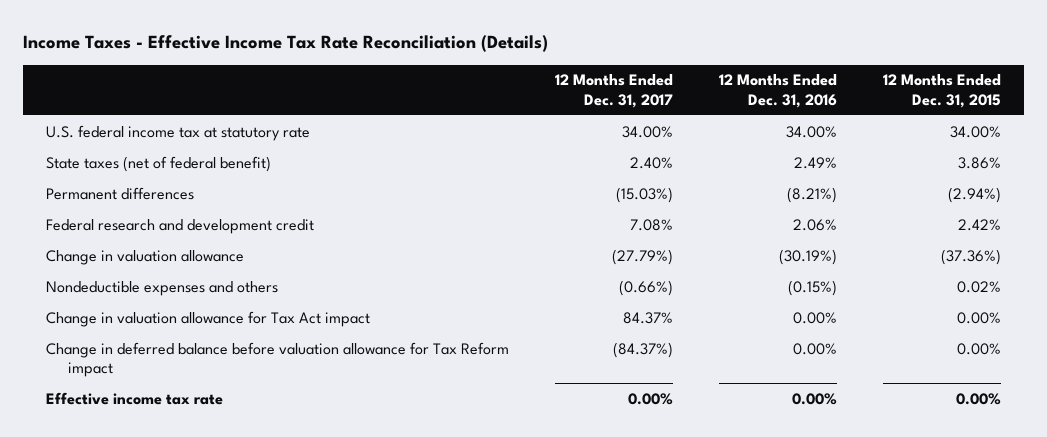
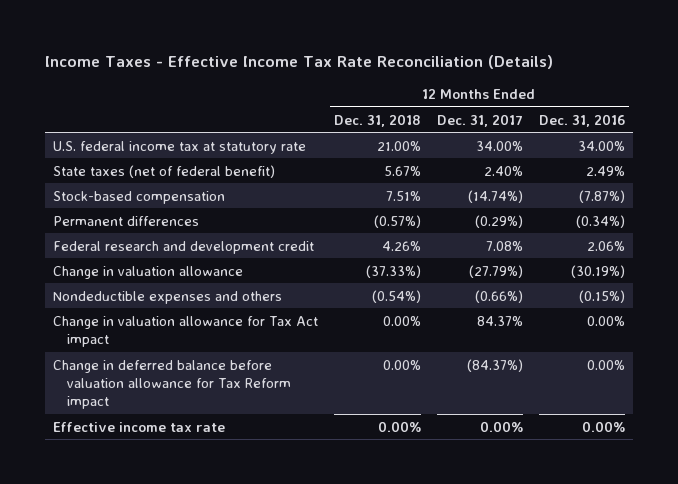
- | 12 Months Ended Dec. 31, 2017 | 12 Months Ended Dec. 31, 2016 | 12 Months Ended Dec. 31, 2015
+ | 12 Months Ended Dec. 31, 2018 | 12 Months Ended Dec. 31, 2017 | 12 Months Ended Dec. 31, 2016
- Permanent differences | (15.03%) | (8.21%) | (2.94%)
+ Stock-based compensation | 7.51% | (14.74%) | (7.87%)
+ Permanent differences | (0.57%) | (0.29%) | (0.34%)

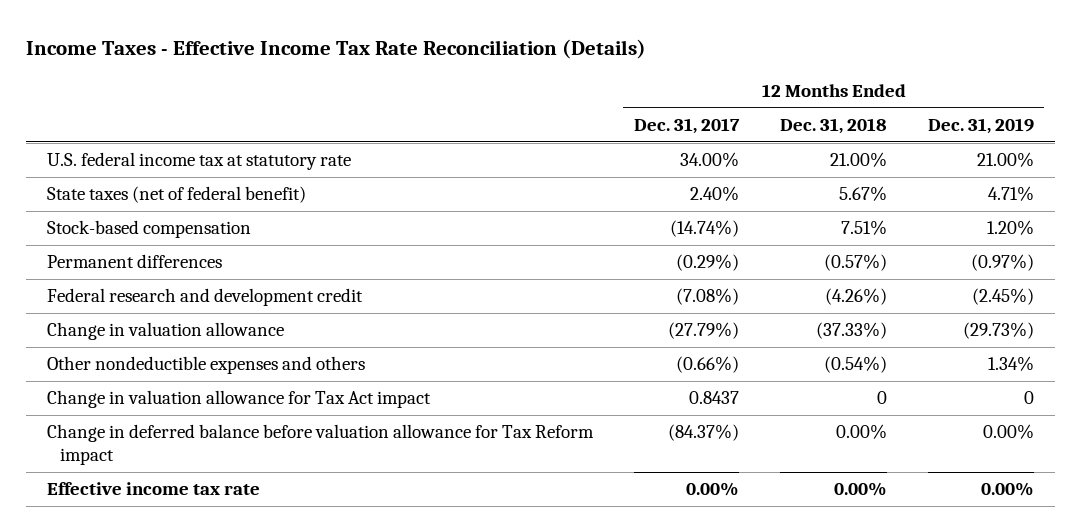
- | 12 Months Ended Dec. 31, 2018 | 12 Months Ended Dec. 31, 2017 | 12 Months Ended Dec. 31, 2016
+ | 12 Months Ended Dec. 31, 2017 | 12 Months Ended Dec. 31, 2018 | 12 Months Ended Dec. 31, 2019
- Federal research and development credit | 4.26% | 7.08% | 2.06%
+ Federal research and development credit | (7.08%) | (4.26%) | (2.45%)
- Nondeductible expenses and others | (0.54%) | (0.66%) | (0.15%)
- Change in valuation allowance for Tax Act impact | 0.00% | 84.37% | 0.00%
+ Other nondeductible expenses and others | (0.66%) | (0.54%) | 1.34%
+ Change in valuation allowance for Tax Act impact | 0.8437 | 0 | 0

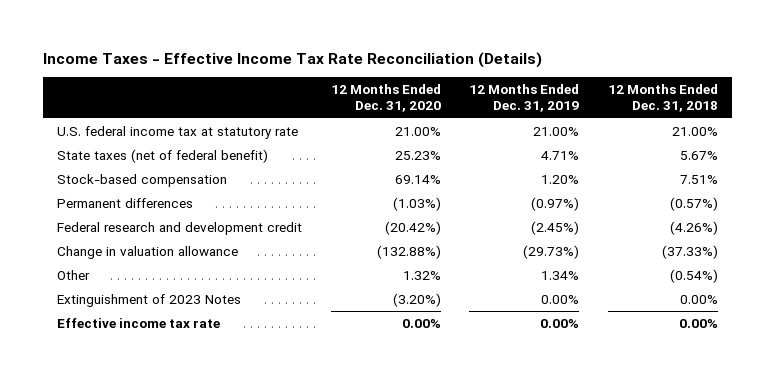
- | 12 Months Ended Dec. 31, 2017 | 12 Months Ended Dec. 31, 2018 | 12 Months Ended Dec. 31, 2019
+ | 12 Months Ended Dec. 31, 2020 | 12 Months Ended Dec. 31, 2019 | 12 Months Ended Dec. 31, 2018
- Other nondeductible expenses and others | (0.66%) | (0.54%) | 1.34%
- Change in valuation allowance for Tax Act impact | 0.8437 | 0 | 0
- Change in deferred balance before valuation allowance for Tax Reform impact | (84.37%) | 0.00% | 0.00%
+ Other | 1.32% | 1.34% | (0.54%)
+ Extinguishment of 2023 Notes | (3.20%) | 0.00% | 0.00%

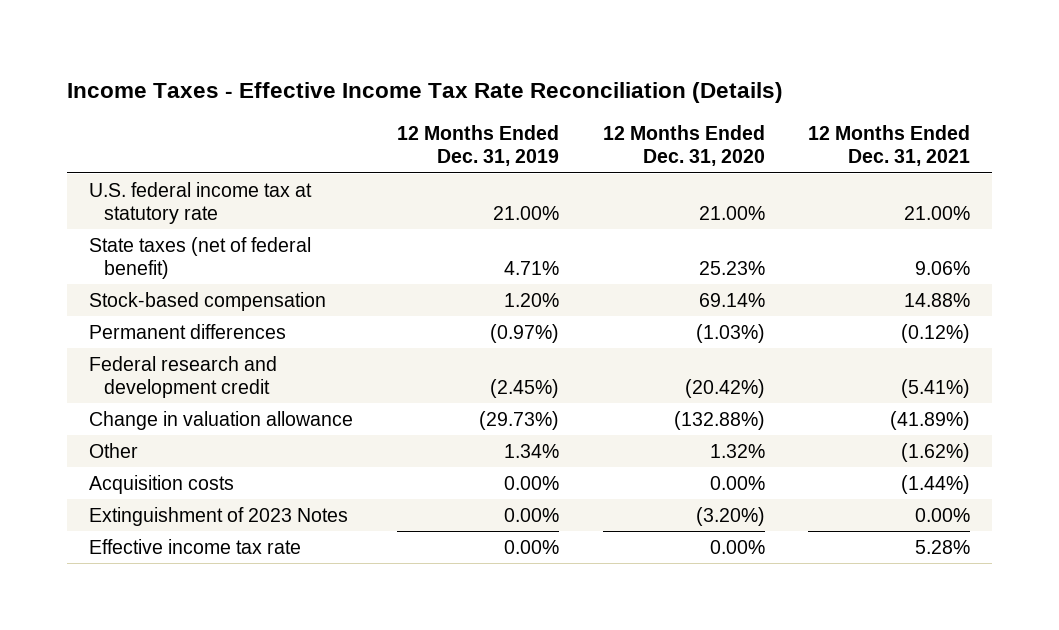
- | 12 Months Ended Dec. 31, 2020 | 12 Months Ended Dec. 31, 2019 | 12 Months Ended Dec. 31, 2018
+ | 12 Months Ended Dec. 31, 2019 | 12 Months Ended Dec. 31, 2020 | 12 Months Ended Dec. 31, 2021
+ Acquisition costs | 0.00% | 0.00% | (1.44%)

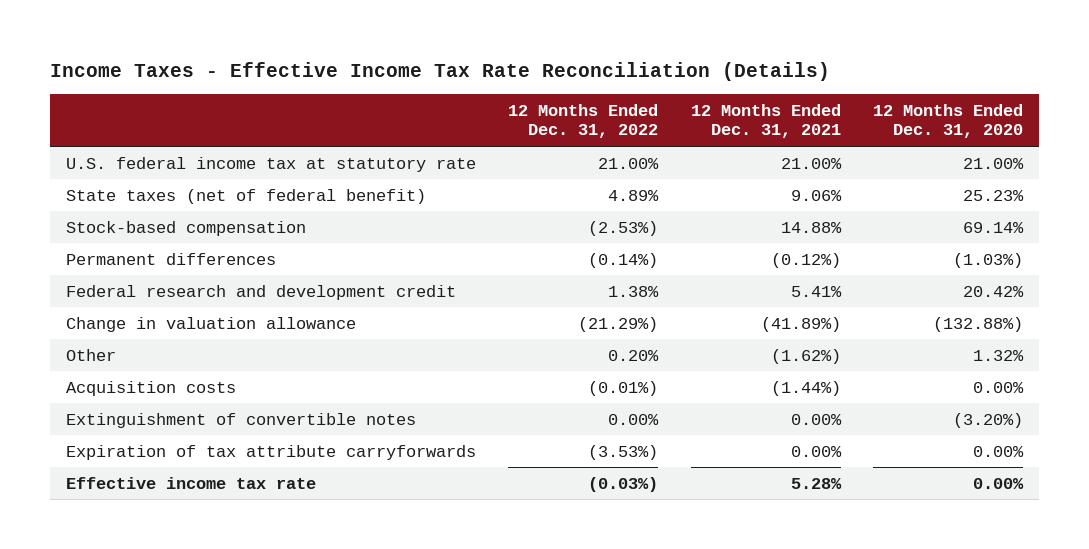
- | 12 Months Ended Dec. 31, 2019 | 12 Months Ended Dec. 31, 2020 | 12 Months Ended Dec. 31, 2021
+ | 12 Months Ended Dec. 31, 2022 | 12 Months Ended Dec. 31, 2021 | 12 Months Ended Dec. 31, 2020
- Federal research and development credit | (2.45%) | (20.42%) | (5.41%)
+ Federal research and development credit | 1.38% | 5.41% | 20.42%
- Extinguishment of 2023 Notes | 0.00% | (3.20%) | 0.00%
+ Extinguishment of convertible notes | 0.00% | 0.00% | (3.20%)
+ Expiration of tax attribute carryforwards | (3.53%) | 0.00% | 0.00%

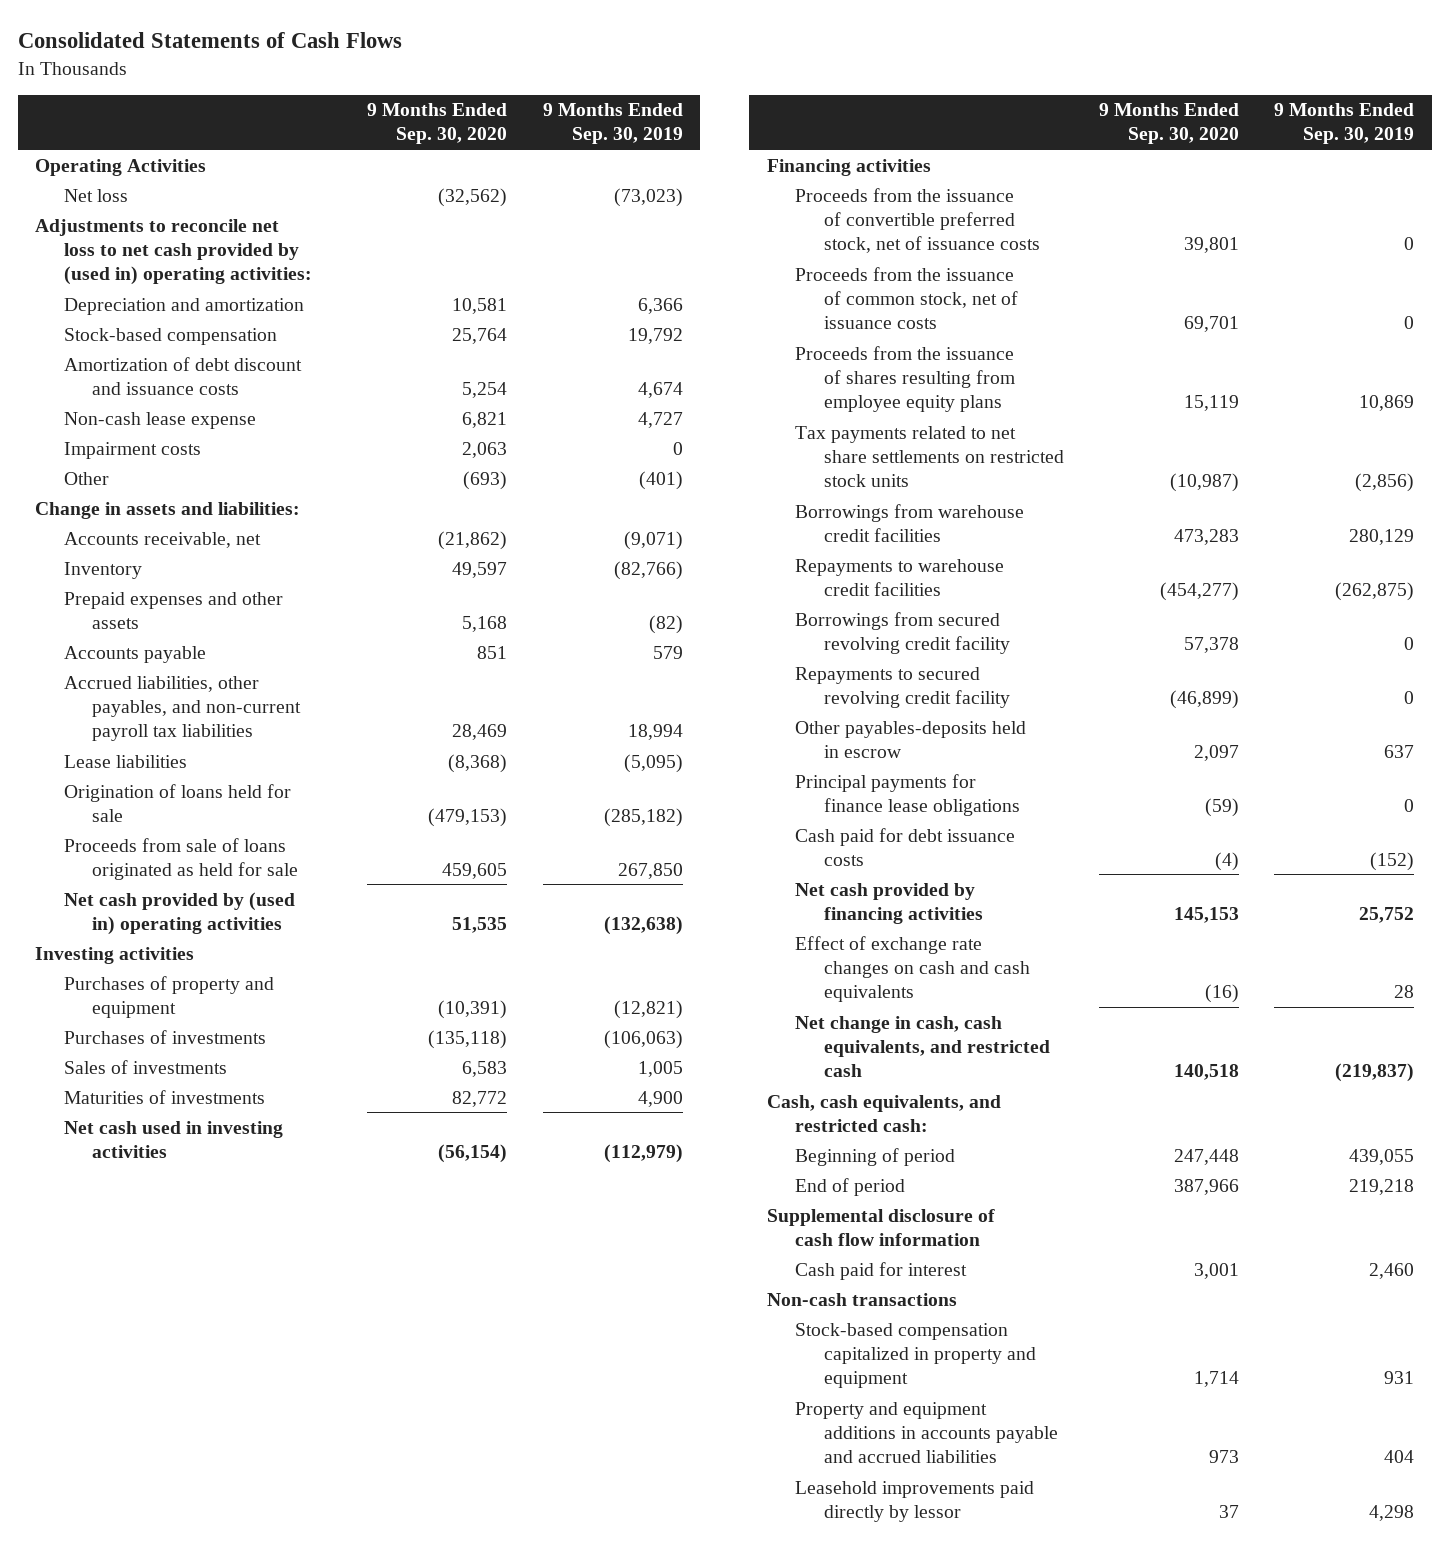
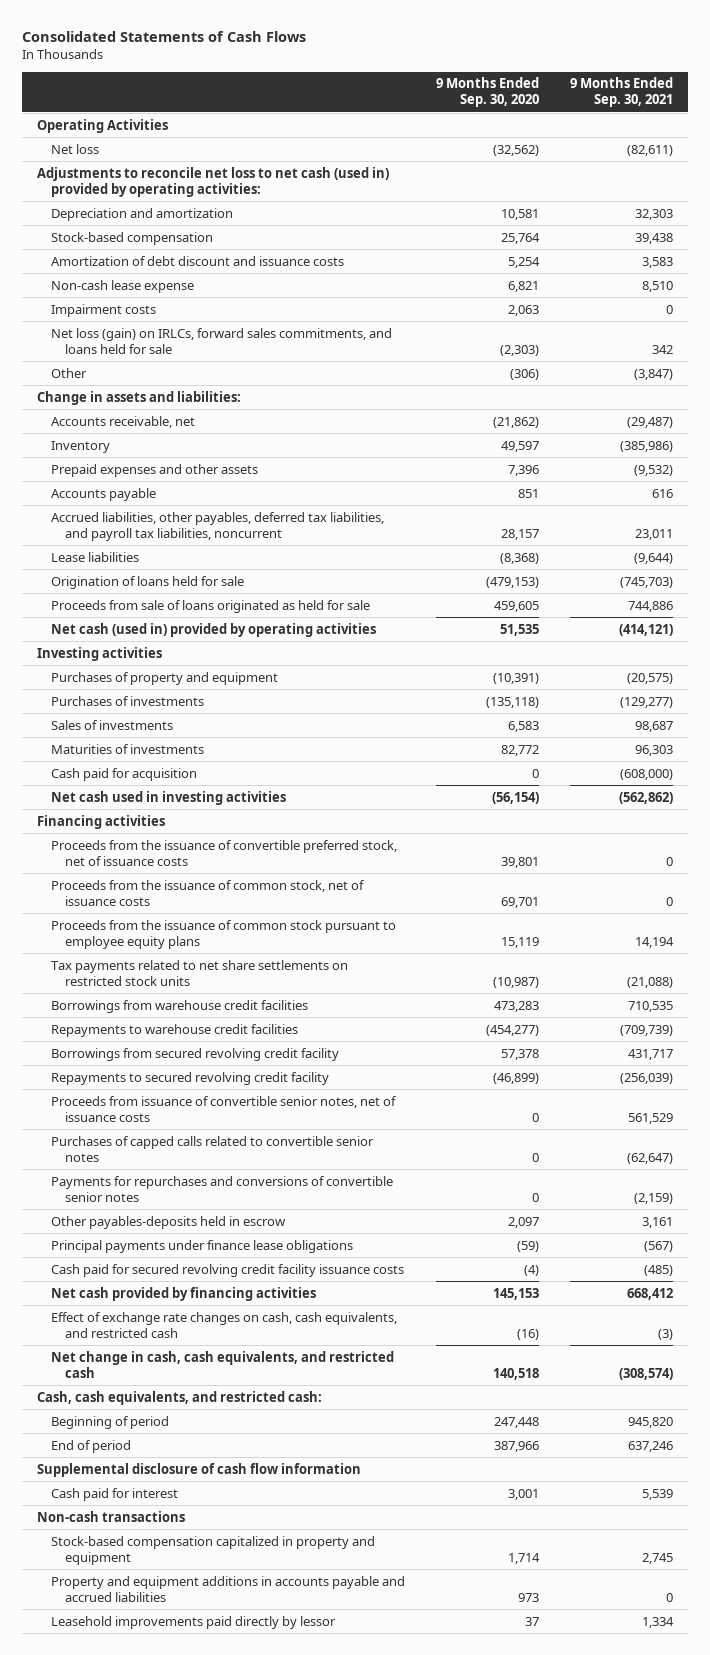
- | 9 Months Ended Sep. 30, 2020 | 9 Months Ended Sep. 30, 2019
+ | 9 Months Ended Sep. 30, 2020 | 9 Months Ended Sep. 30, 2021
- Adjustments to reconcile net loss to net cash provided by (used in) operating activities:
+ Adjustments to reconcile net loss to net cash (used in) provided by operating activities:
- Other | (693) | (401)
+ Net loss (gain) on IRLCs, forward sales commitments, and loans held for sale | (2,303) | 342
+ Other | (306) | (3,847)
- Prepaid expenses and other assets | 5,168 | (82)
+ Prepaid expenses and other assets | 7,396 | (9,532)
- Accrued liabilities, other payables, and non-current payroll tax liabilities | 28,469 | 18,994
+ Accrued liabilities, other payables, deferred tax liabilities, and payroll tax liabilities, noncurrent | 28,157 | 23,011
- Net cash provided by (used in) operating activities | 51,535 | (132,638)
+ Net cash (used in) provided by operating activities | 51,535 | (414,121)
+ Cash paid for acquisition | 0 | (608,000)
- Proceeds from the issuance of shares resulting from employee equity plans | 15,119 | 10,869
+ Proceeds from the issuance of common stock pursuant to employee equity plans | 15,119 | 14,194
+ Proceeds from issuance of convertible senior notes, net of issuance costs | 0 | 561,529
+ Purchases of capped calls related to convertible senior notes | 0 | (62,647)
+ Payments for repurchases and conversions of convertible senior notes | 0 | (2,159)
- Principal payments for finance lease obligations | (59) | 0
- Cash paid for debt issuance costs | (4) | (152)
+ Principal payments under finance lease obligations | (59) | (567)
+ Cash paid for secured revolving credit facility issuance costs | (4) | (485)
- Effect of exchange rate changes on cash and cash equivalents | (16) | 28
+ Effect of exchange rate changes on cash, cash equivalents, and restricted cash | (16) | (3)

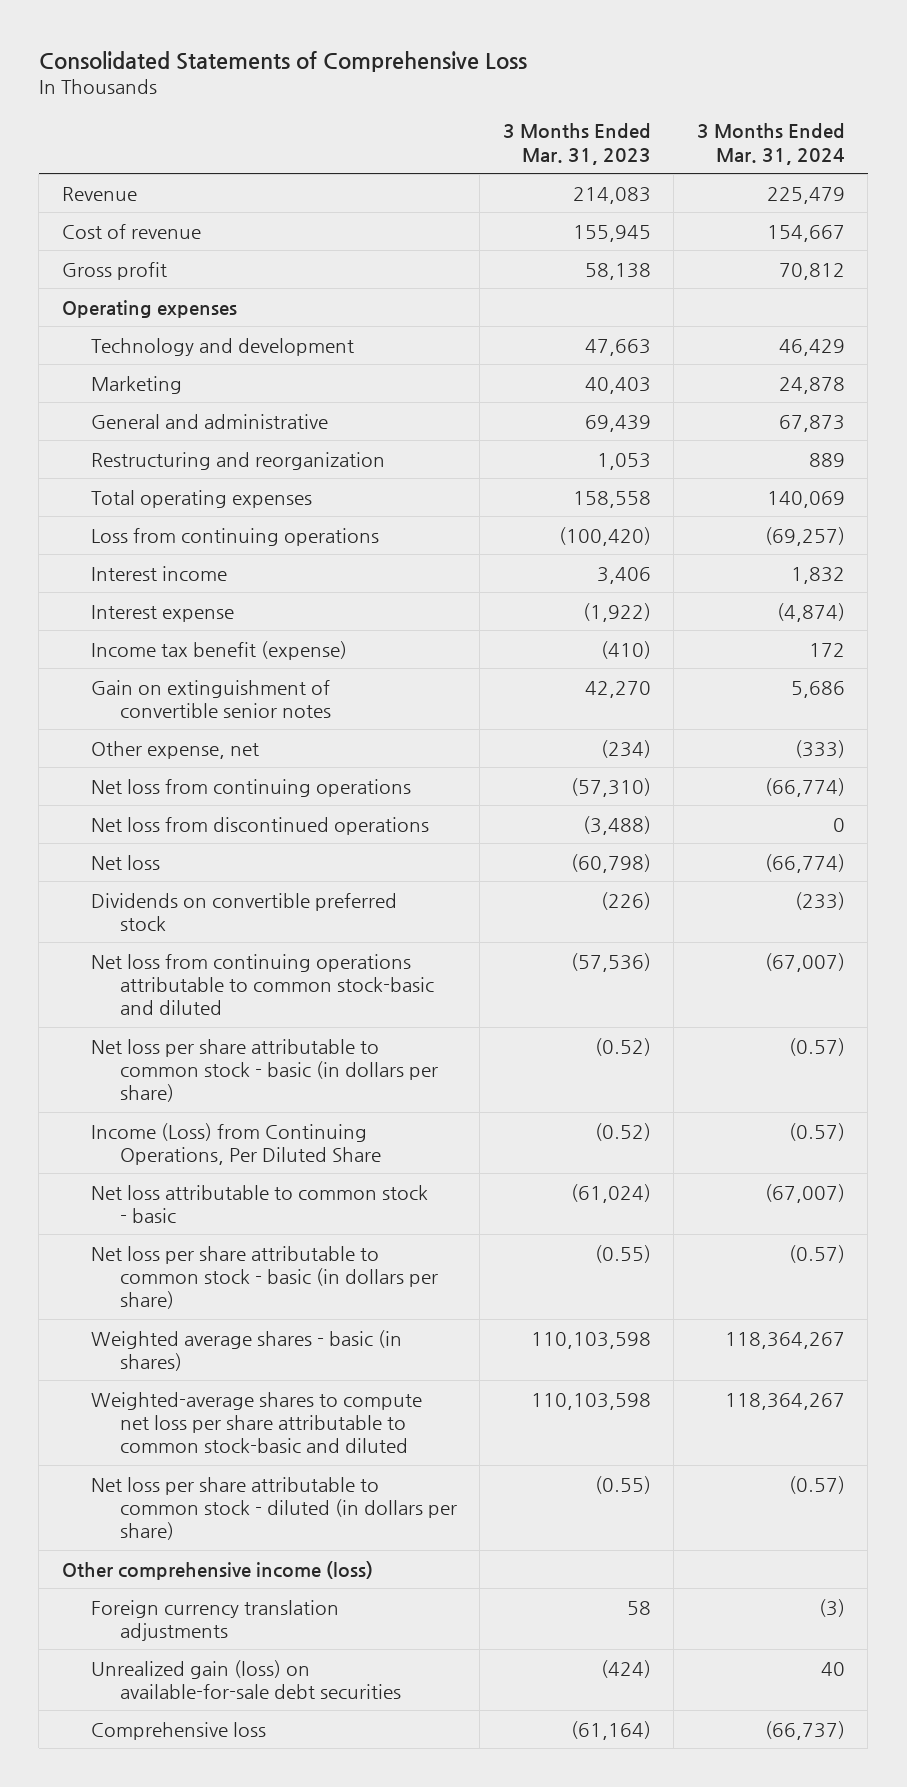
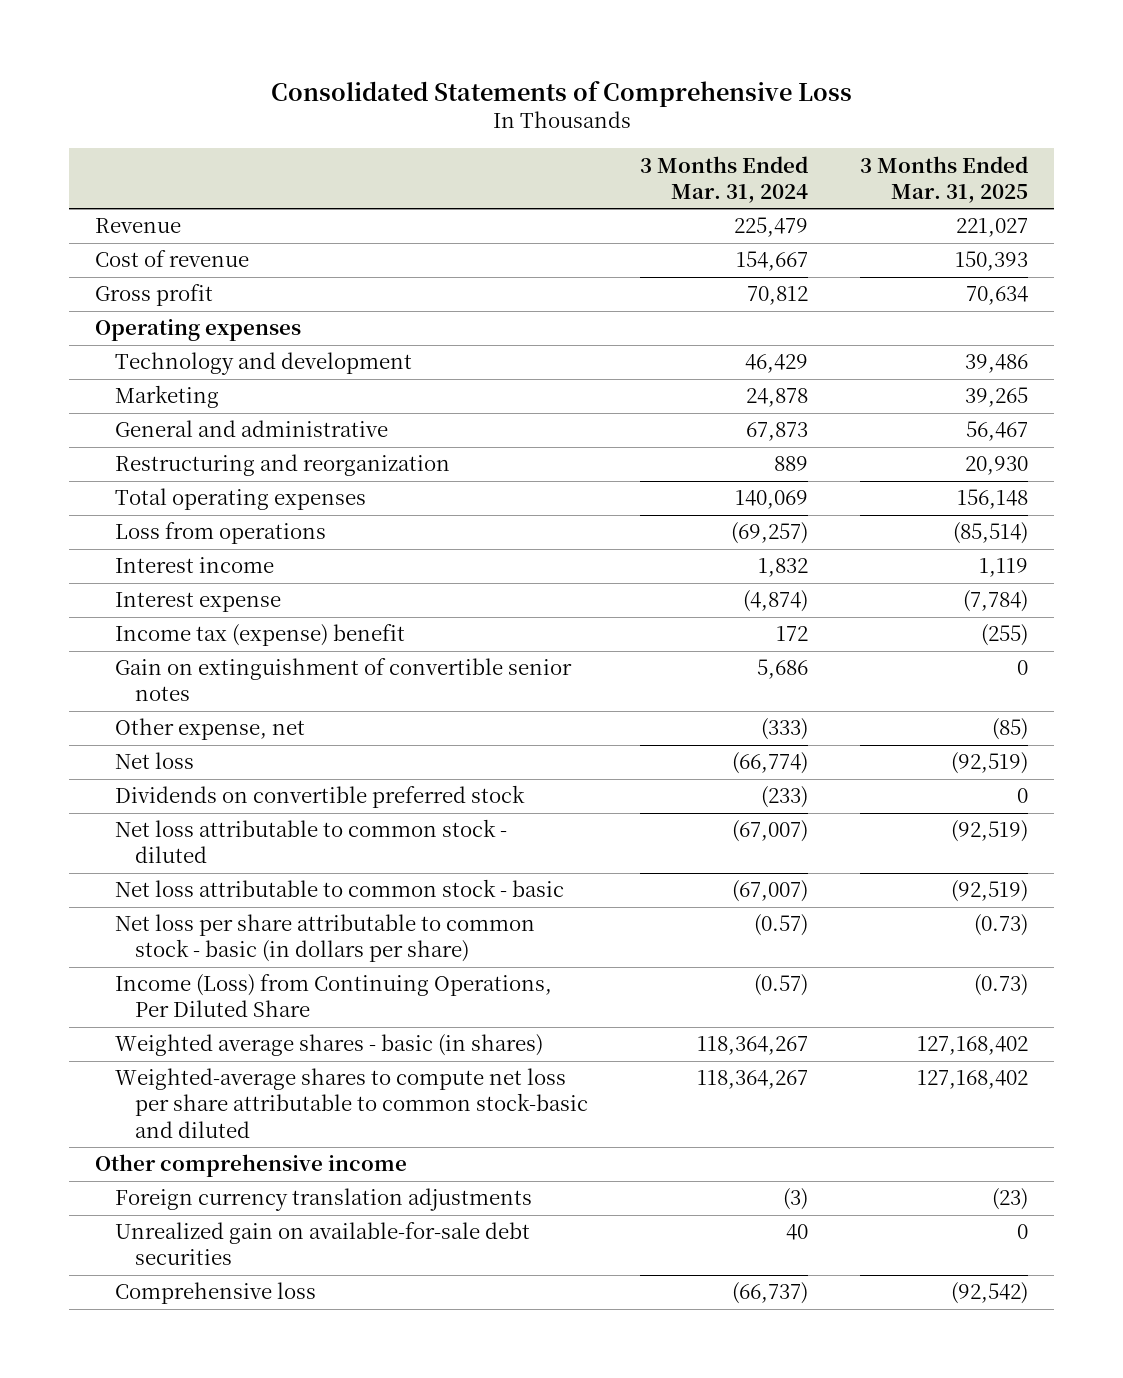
- | 3 Months Ended Mar. 31, 2023 | 3 Months Ended Mar. 31, 2024
+ | 3 Months Ended Mar. 31, 2024 | 3 Months Ended Mar. 31, 2025
- Loss from continuing operations | (100,420) | (69,257)
+ Loss from operations | (69,257) | (85,514)
- Income tax benefit (expense) | (410) | 172
+ Income tax (expense) benefit | 172 | (255)
- Net loss from continuing operations | (57,310) | (66,774)
- Net loss from discontinued operations | (3,488) | 0
- Net loss from continuing operations attributable to common stock-basic and diluted | (57,536) | (67,007)
- Net loss per share attributable to common stock - basic (in dollars per share) | (0.52) | (0.57)
+ Net loss attributable to common stock - diluted | (67,007) | (92,519)
moved down: Income (Loss) from Continuing Operations, Per Diluted Share | (0.57) | (0.73)
- Net loss per share attributable to common stock - diluted (in dollars per share) | (0.55) | (0.57)
- Other comprehensive income (loss)
+ Other comprehensive income
- Unrealized gain (loss) on available-for-sale debt securities | (424) | 40
+ Unrealized gain on available-for-sale debt securities | 40 | 0

